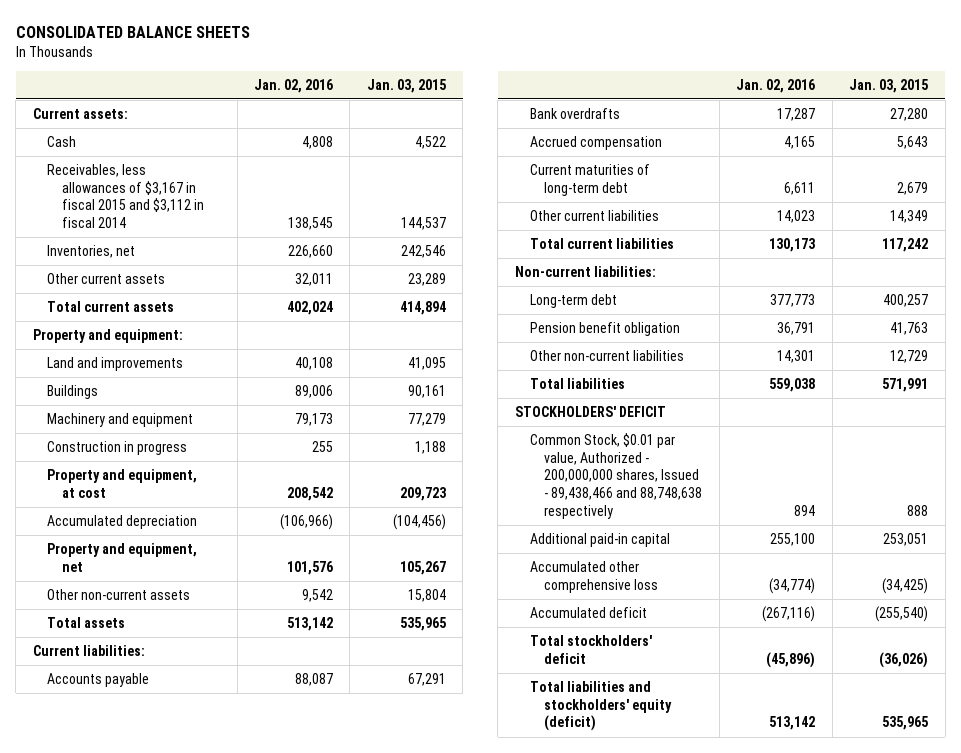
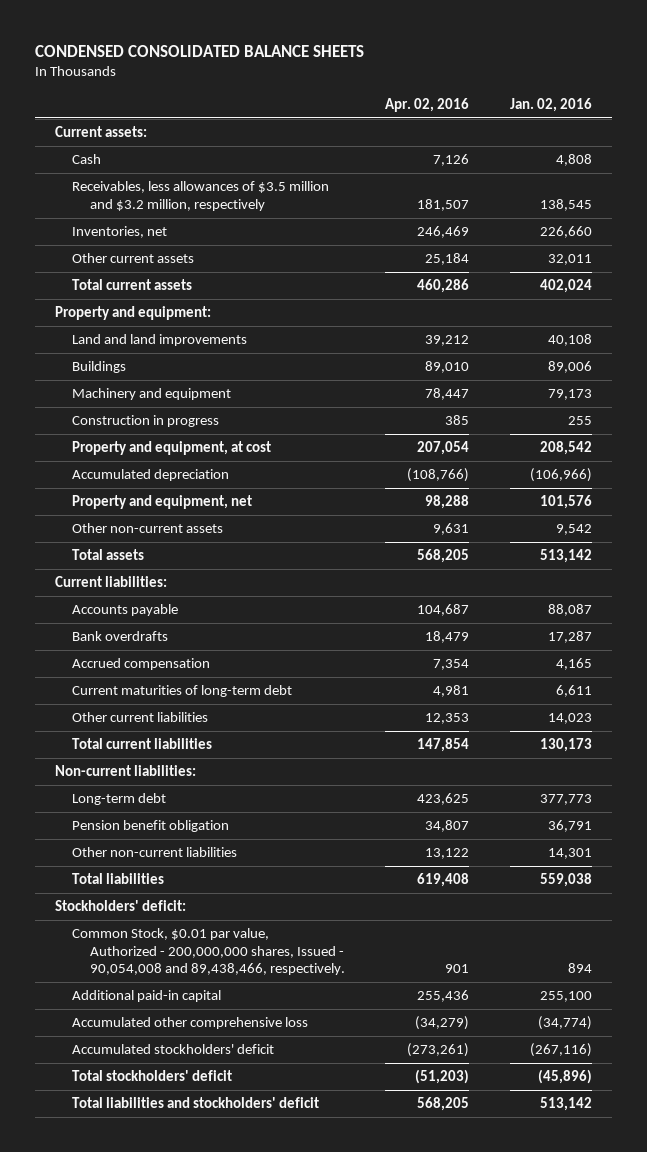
- CONSOLIDATED BALANCE SHEETS
+ CONDENSED CONSOLIDATED BALANCE SHEETS
- | Jan. 02, 2016 | Jan. 03, 2015
+ | Apr. 02, 2016 | Jan. 02, 2016
- Receivables, less allowances of $3,167 in fiscal 2015 and $3,112 in fiscal 2014 | 138,545 | 144,537
+ Receivables, less allowances of $3.5 million and $3.2 million, respectively | 181,507 | 138,545
- Land and improvements | 40,108 | 41,095
+ Land and land improvements | 39,212 | 40,108
- STOCKHOLDERS' DEFICIT
- Common Stock, $0.01 par value, Authorized - 200,000,000 shares, Issued - 89,438,466 and 88,748,638 respectively | 894 | 888
+ Stockholders' deficit:
+ Common Stock, $0.01 par value, Authorized - 200,000,000 shares, Issued - 90,054,008 and 89,438,466, respectively. | 901 | 894
- Accumulated deficit | (267,116) | (255,540)
+ Accumulated stockholders' deficit | (273,261) | (267,116)
- Total liabilities and stockholders' equity (deficit) | 513,142 | 535,965
+ Total liabilities and stockholders' deficit | 568,205 | 513,142

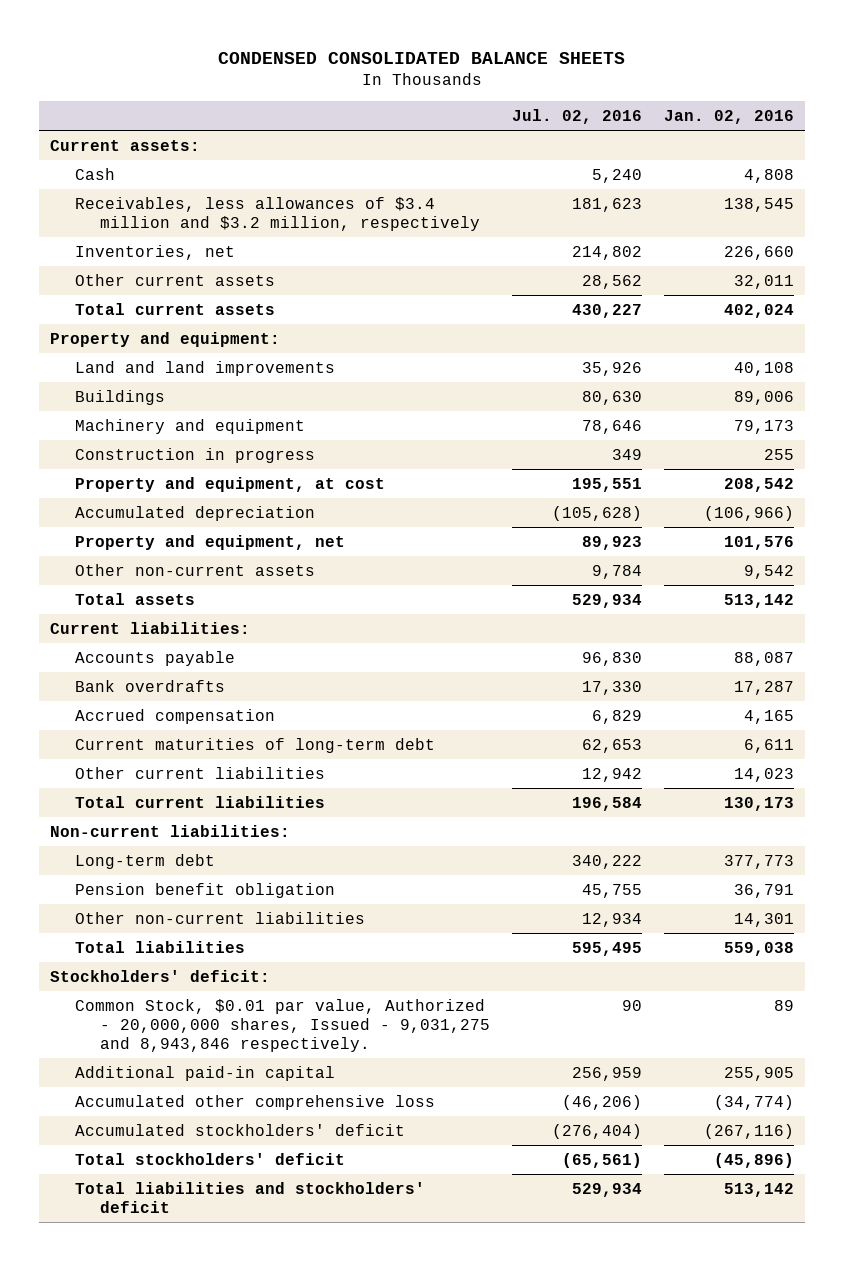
- | Apr. 02, 2016 | Jan. 02, 2016
+ | Jul. 02, 2016 | Jan. 02, 2016
- Receivables, less allowances of $3.5 million and $3.2 million, respectively | 181,507 | 138,545
+ Receivables, less allowances of $3.4 million and $3.2 million, respectively | 181,623 | 138,545
- Common Stock, $0.01 par value, Authorized - 200,000,000 shares, Issued - 90,054,008 and 89,438,466, respectively. | 901 | 894
- Additional paid-in capital | 255,436 | 255,100
+ Common Stock, $0.01 par value, Authorized - 20,000,000 shares, Issued - 9,031,275 and 8,943,846 respectively. | 90 | 89
+ Additional paid-in capital | 256,959 | 255,905

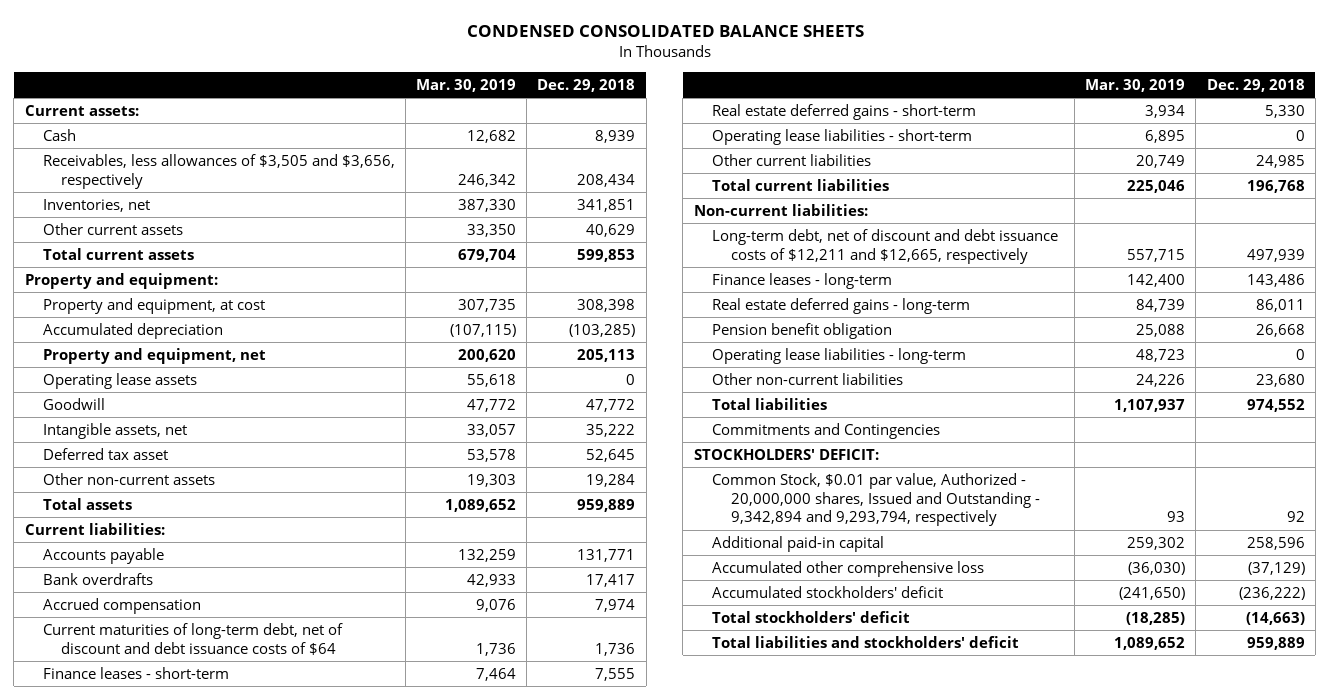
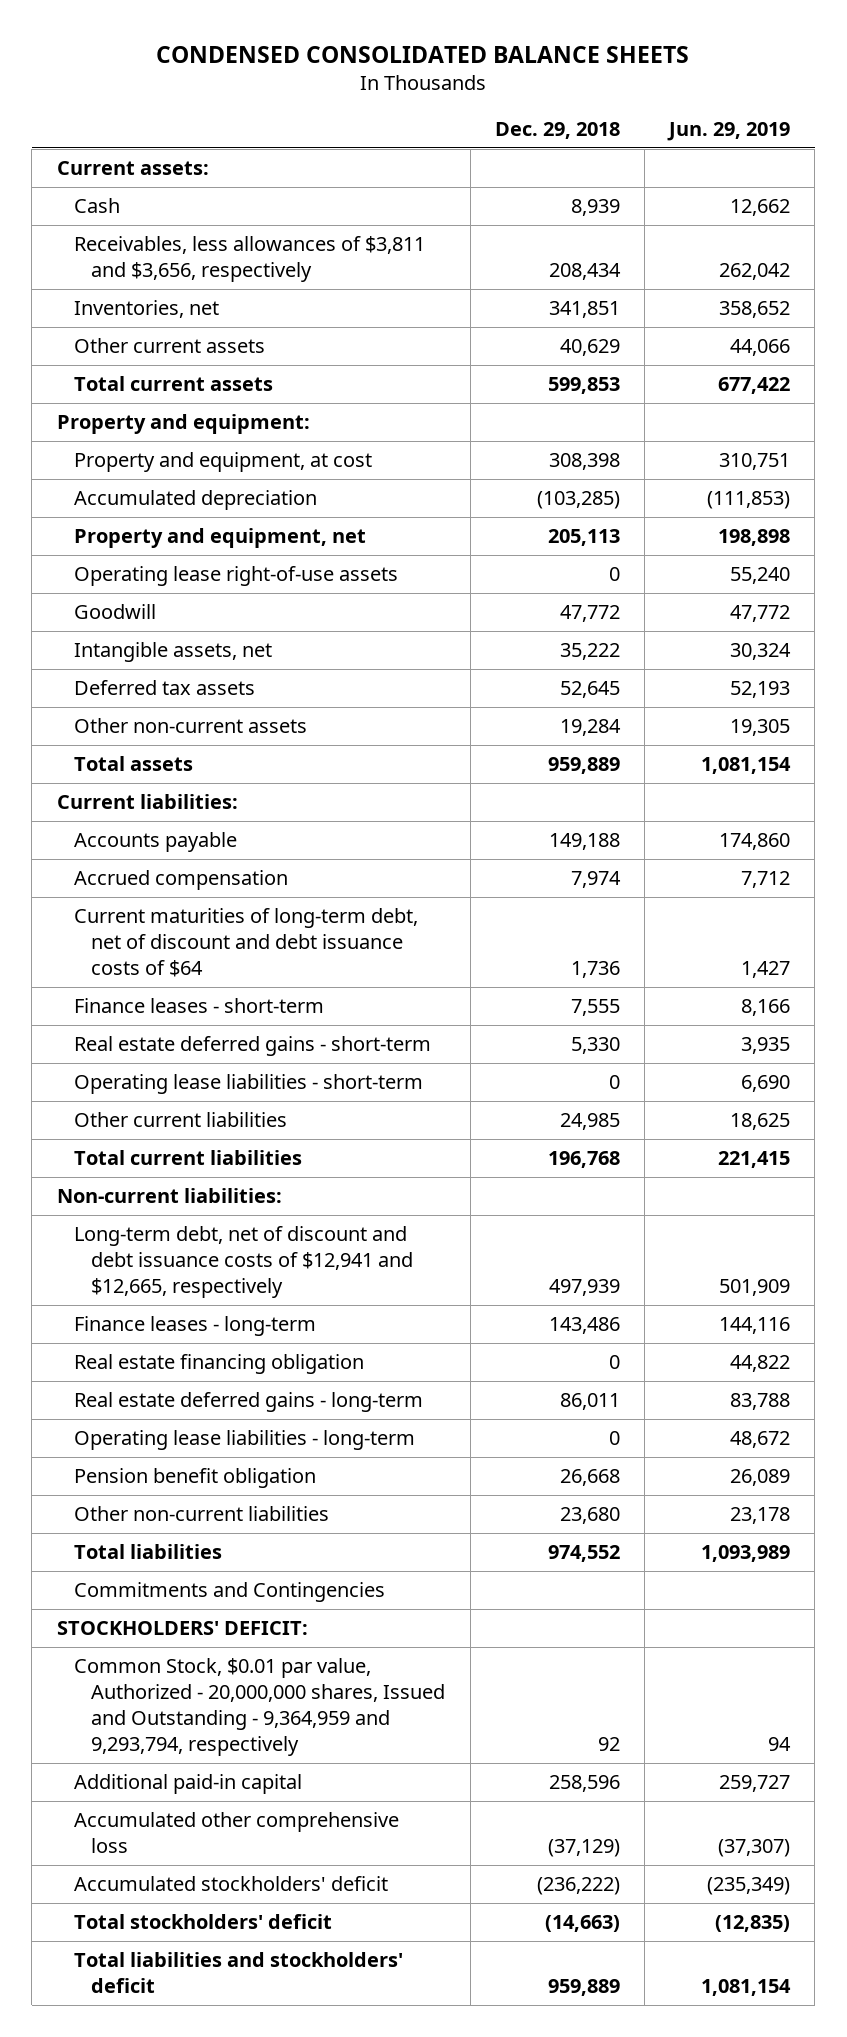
- | Mar. 30, 2019 | Dec. 29, 2018
+ | Dec. 29, 2018 | Jun. 29, 2019
- Receivables, less allowances of $3,505 and $3,656, respectively | 246,342 | 208,434
+ Receivables, less allowances of $3,811 and $3,656, respectively | 208,434 | 262,042
- Operating lease assets | 55,618 | 0
+ Operating lease right-of-use assets | 0 | 55,240
- Deferred tax asset | 53,578 | 52,645
+ Deferred tax assets | 52,645 | 52,193
- Accounts payable | 132,259 | 131,771
- Bank overdrafts | 42,933 | 17,417
+ Accounts payable | 149,188 | 174,860
- Long-term debt, net of discount and debt issuance costs of $12,211 and $12,665, respectively | 557,715 | 497,939
+ Long-term debt, net of discount and debt issuance costs of $12,941 and $12,665, respectively | 497,939 | 501,909
+ Real estate financing obligation | 0 | 44,822
moved down: Pension benefit obligation | 26,668 | 26,089
- Common Stock, $0.01 par value, Authorized - 20,000,000 shares, Issued and Outstanding - 9,342,894 and 9,293,794, respectively | 93 | 92
+ Common Stock, $0.01 par value, Authorized - 20,000,000 shares, Issued and Outstanding - 9,364,959 and 9,293,794, respectively | 92 | 94

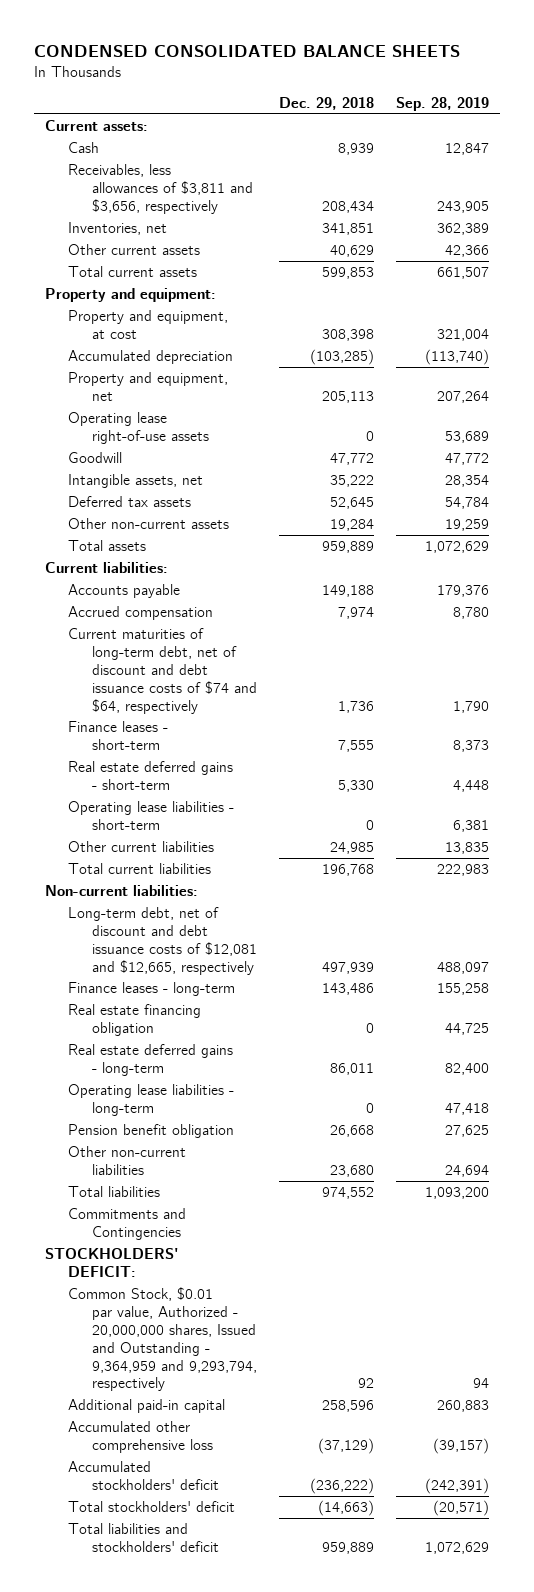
- | Dec. 29, 2018 | Jun. 29, 2019
+ | Dec. 29, 2018 | Sep. 28, 2019
- Current maturities of long-term debt, net of discount and debt issuance costs of $64 | 1,736 | 1,427
+ Current maturities of long-term debt, net of discount and debt issuance costs of $74 and $64, respectively | 1,736 | 1,790
- Long-term debt, net of discount and debt issuance costs of $12,941 and $12,665, respectively | 497,939 | 501,909
+ Long-term debt, net of discount and debt issuance costs of $12,081 and $12,665, respectively | 497,939 | 488,097

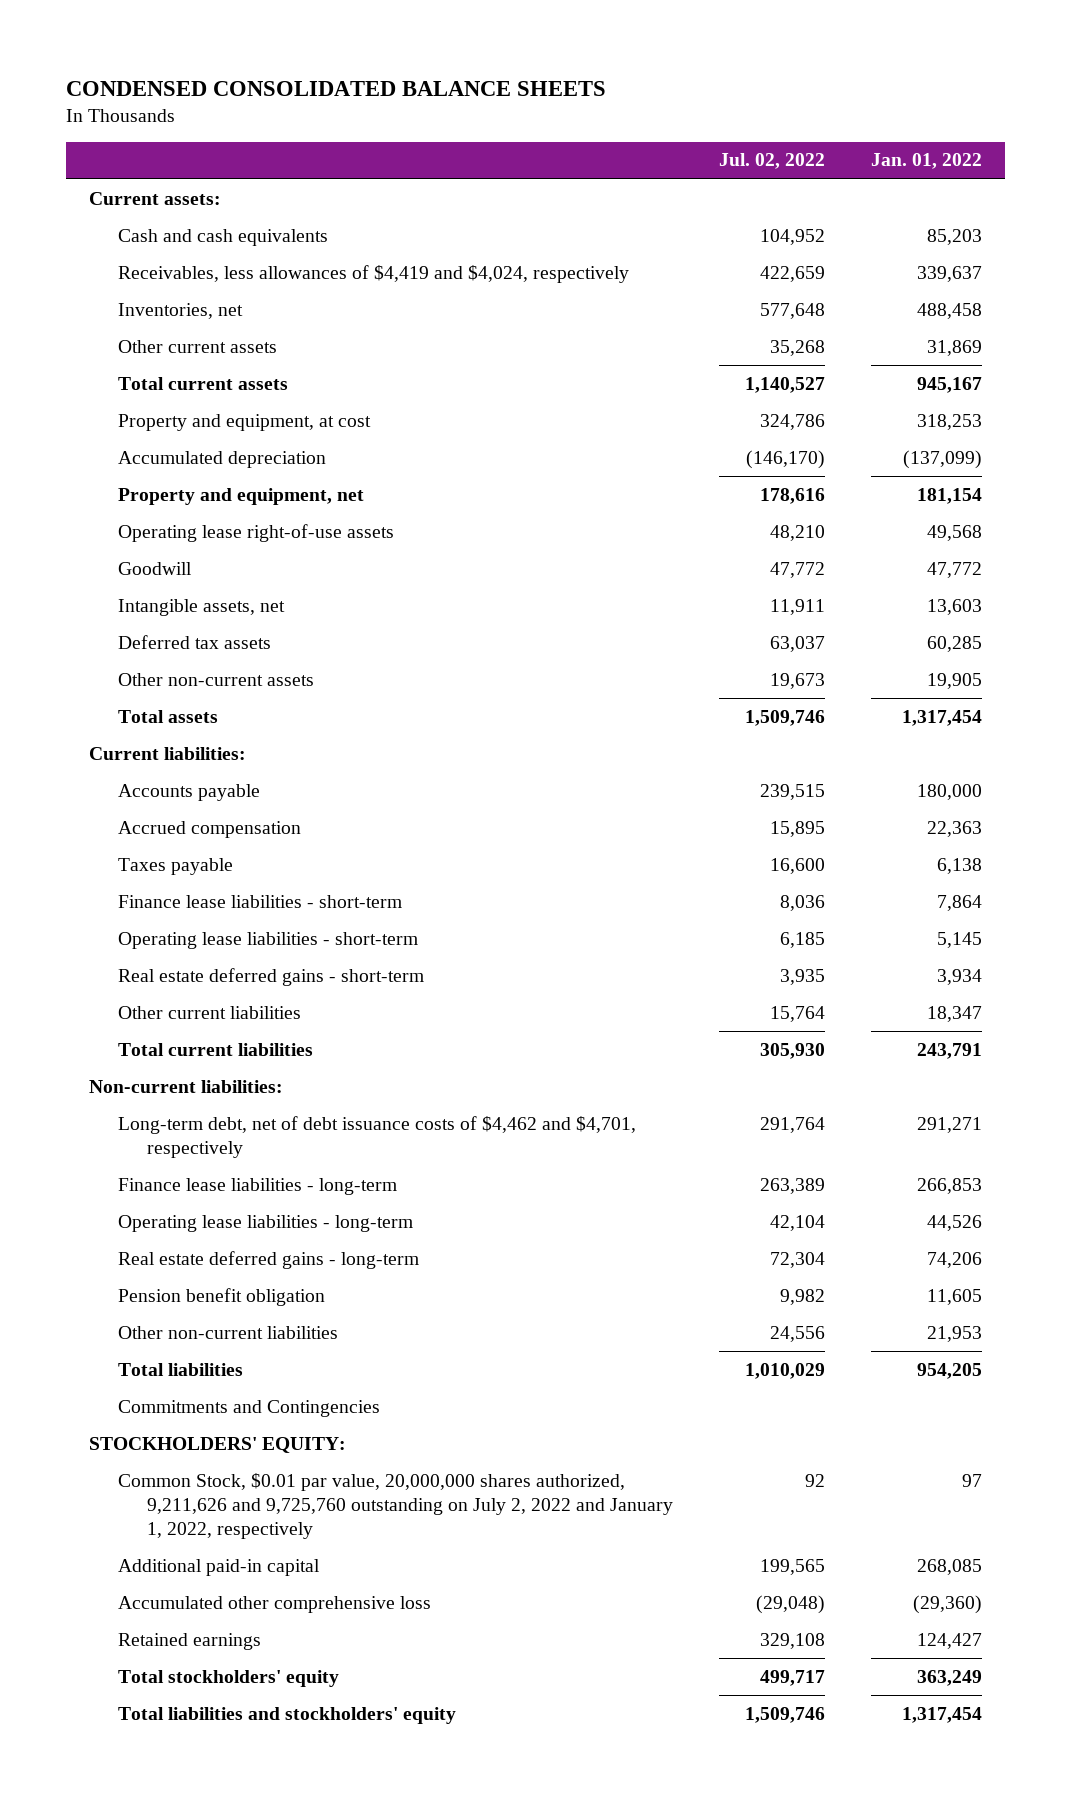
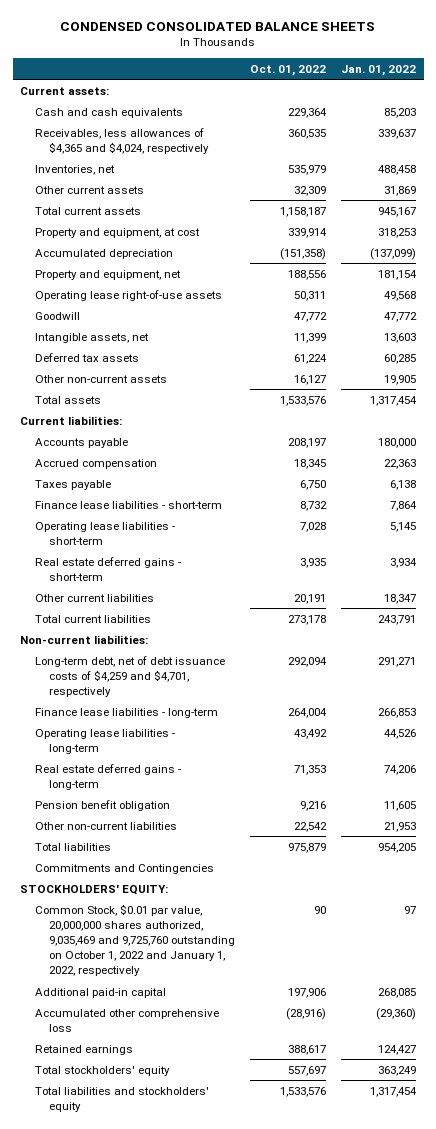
- | Jul. 02, 2022 | Jan. 01, 2022
+ | Oct. 01, 2022 | Jan. 01, 2022
- Receivables, less allowances of $4,419 and $4,024, respectively | 422,659 | 339,637
+ Receivables, less allowances of $4,365 and $4,024, respectively | 360,535 | 339,637
- Long-term debt, net of debt issuance costs of $4,462 and $4,701, respectively | 291,764 | 291,271
+ Long-term debt, net of debt issuance costs of $4,259 and $4,701, respectively | 292,094 | 291,271
- Common Stock, $0.01 par value, 20,000,000 shares authorized, 9,211,626 and 9,725,760 outstanding on July 2, 2022 and January 1, 2022, respectively | 92 | 97
+ Common Stock, $0.01 par value, 20,000,000 shares authorized, 9,035,469 and 9,725,760 outstanding on October 1, 2022 and January 1, 2022, respectively | 90 | 97

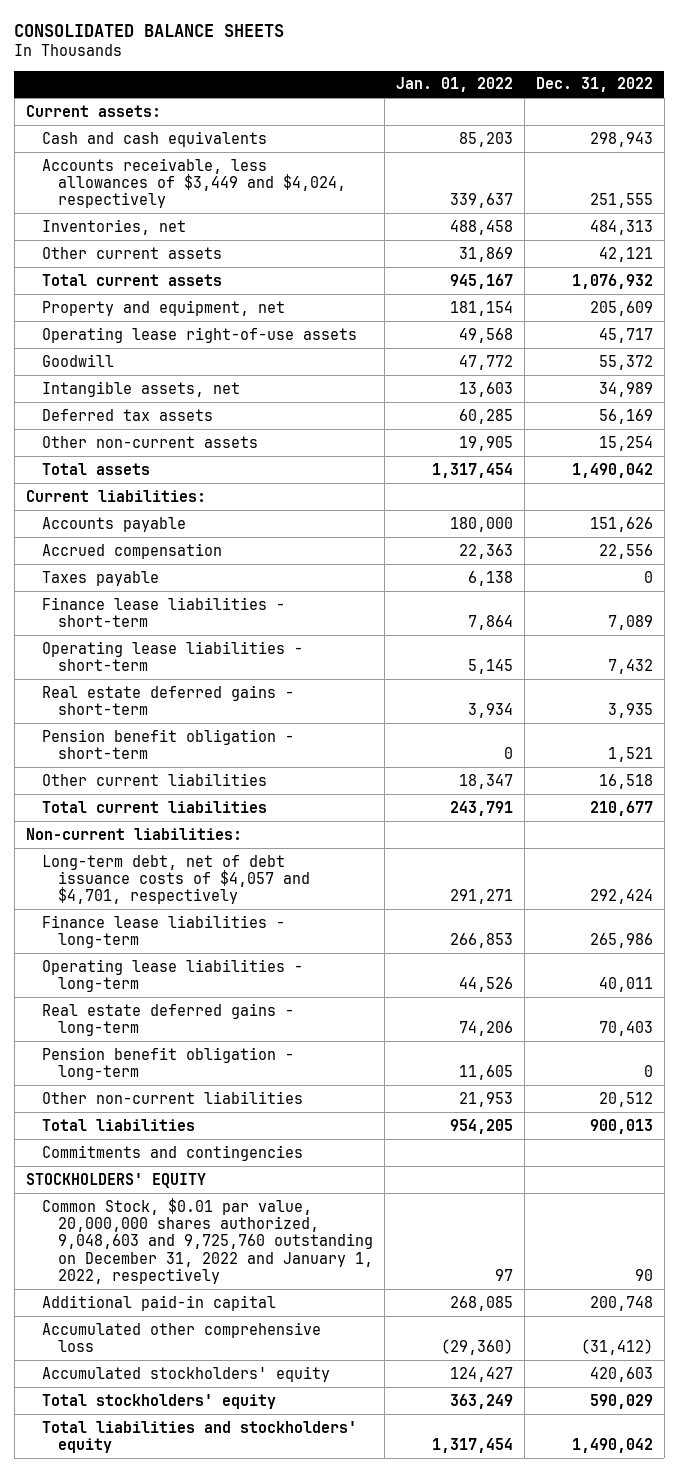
- CONDENSED CONSOLIDATED BALANCE SHEETS
+ CONSOLIDATED BALANCE SHEETS
- | Oct. 01, 2022 | Jan. 01, 2022
+ | Jan. 01, 2022 | Dec. 31, 2022
- Receivables, less allowances of $4,365 and $4,024, respectively | 360,535 | 339,637
+ Accounts receivable, less allowances of $3,449 and $4,024, respectively | 339,637 | 251,555
- Property and equipment, at cost | 339,914 | 318,253
- Accumulated depreciation | (151,358) | (137,099)
+ Pension benefit obligation - short-term | 0 | 1,521
- Long-term debt, net of debt issuance costs of $4,259 and $4,701, respectively | 292,094 | 291,271
+ Long-term debt, net of debt issuance costs of $4,057 and $4,701, respectively | 291,271 | 292,424
- Pension benefit obligation | 9,216 | 11,605
+ Pension benefit obligation - long-term | 11,605 | 0
- Commitments and Contingencies
- STOCKHOLDERS' EQUITY:
- Common Stock, $0.01 par value, 20,000,000 shares authorized, 9,035,469 and 9,725,760 outstanding on October 1, 2022 and January 1, 2022, respectively | 90 | 97
+ Commitments and contingencies
+ STOCKHOLDERS' EQUITY
+ Common Stock, $0.01 par value, 20,000,000 shares authorized, 9,048,603 and 9,725,760 outstanding on December 31, 2022 and January 1, 2022, respectively | 97 | 90
- Retained earnings | 388,617 | 124,427
+ Accumulated stockholders' equity | 124,427 | 420,603

